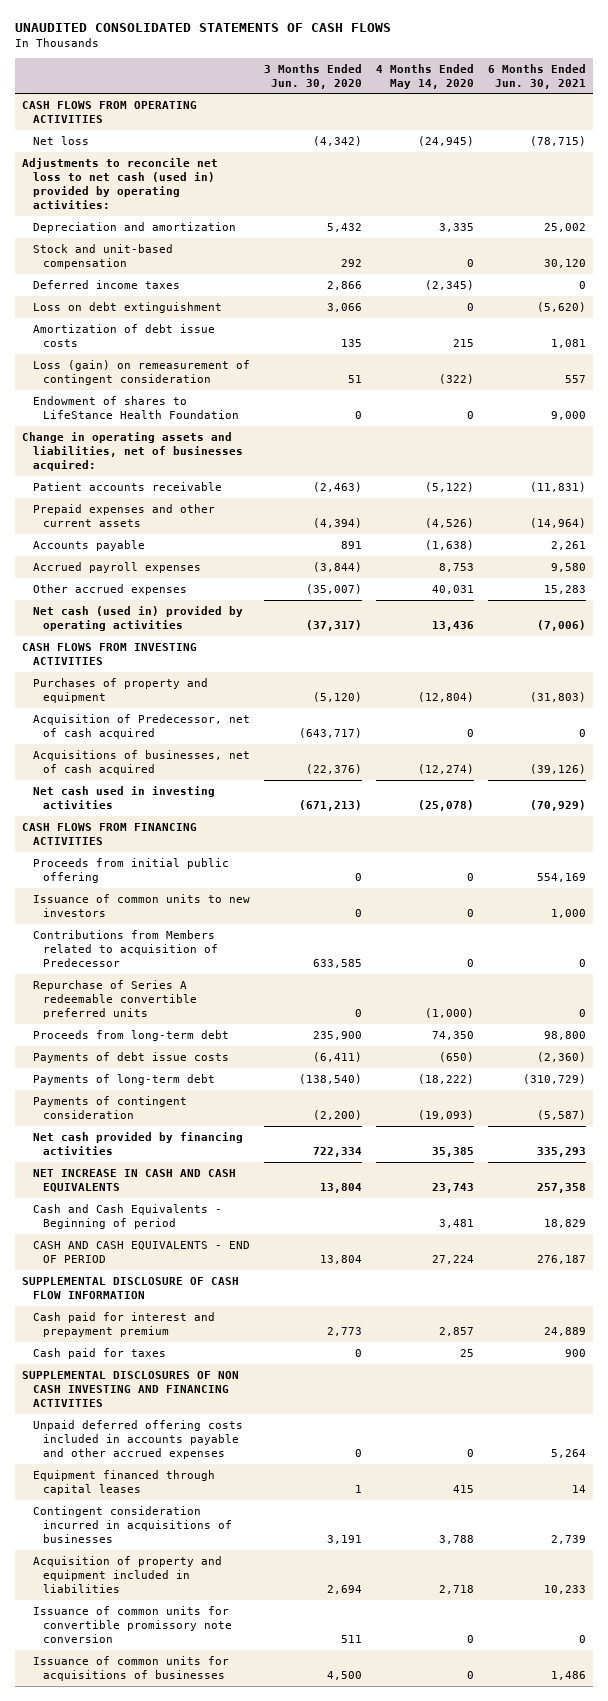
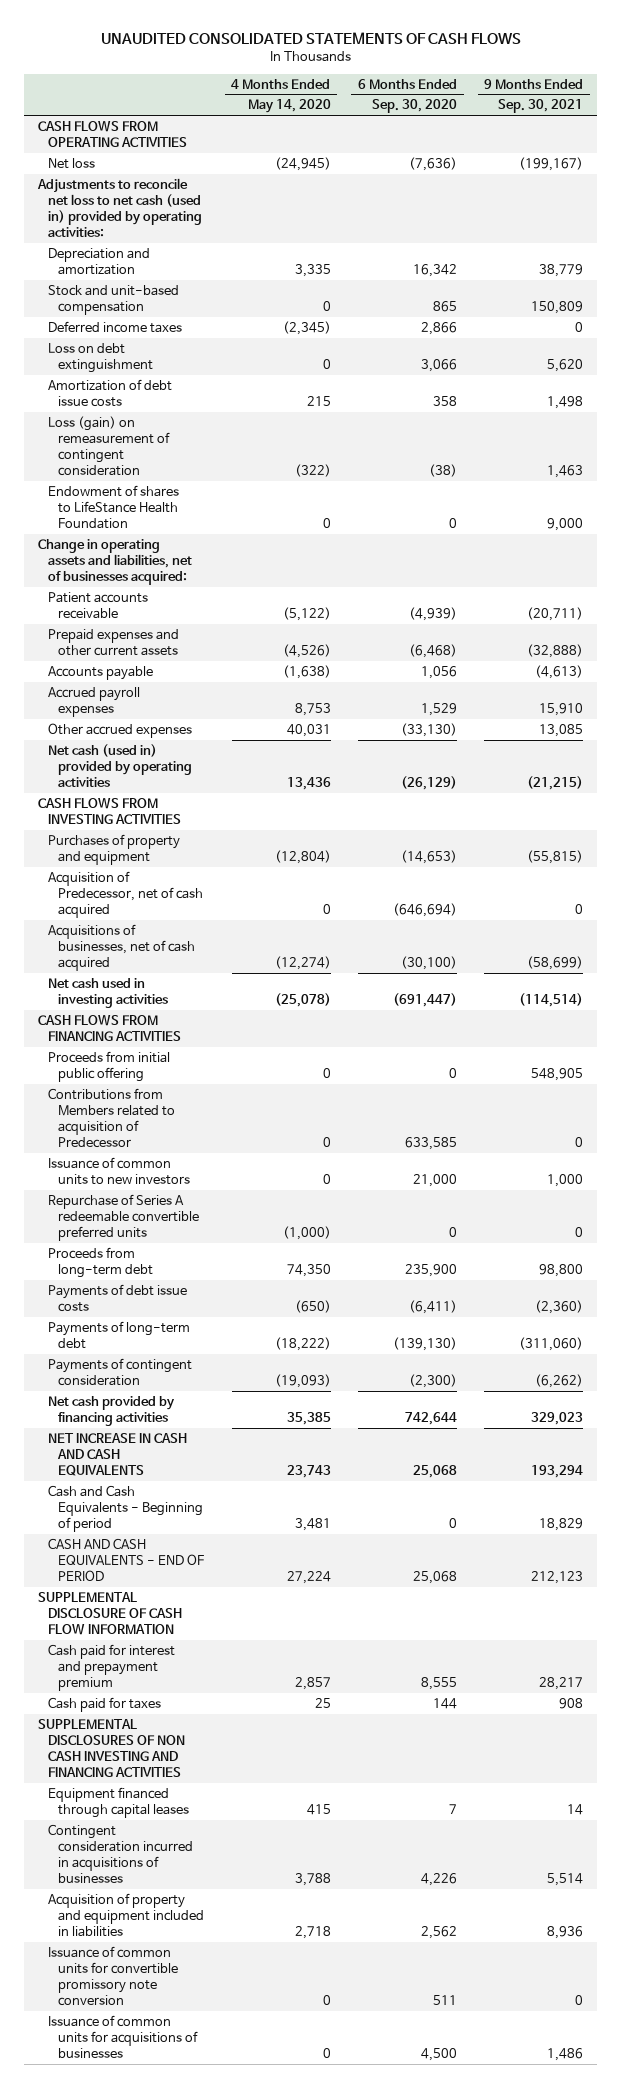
- | 3 Months Ended Jun. 30, 2020 | 4 Months Ended May 14, 2020 | 6 Months Ended Jun. 30, 2021
+ | 4 Months Ended May 14, 2020 | 6 Months Ended Sep. 30, 2020 | 9 Months Ended Sep. 30, 2021
moved down: Issuance of common units to new investors | 0 | 21,000 | 1,000
- Unpaid deferred offering costs included in accounts payable and other accrued expenses | 0 | 0 | 5,264

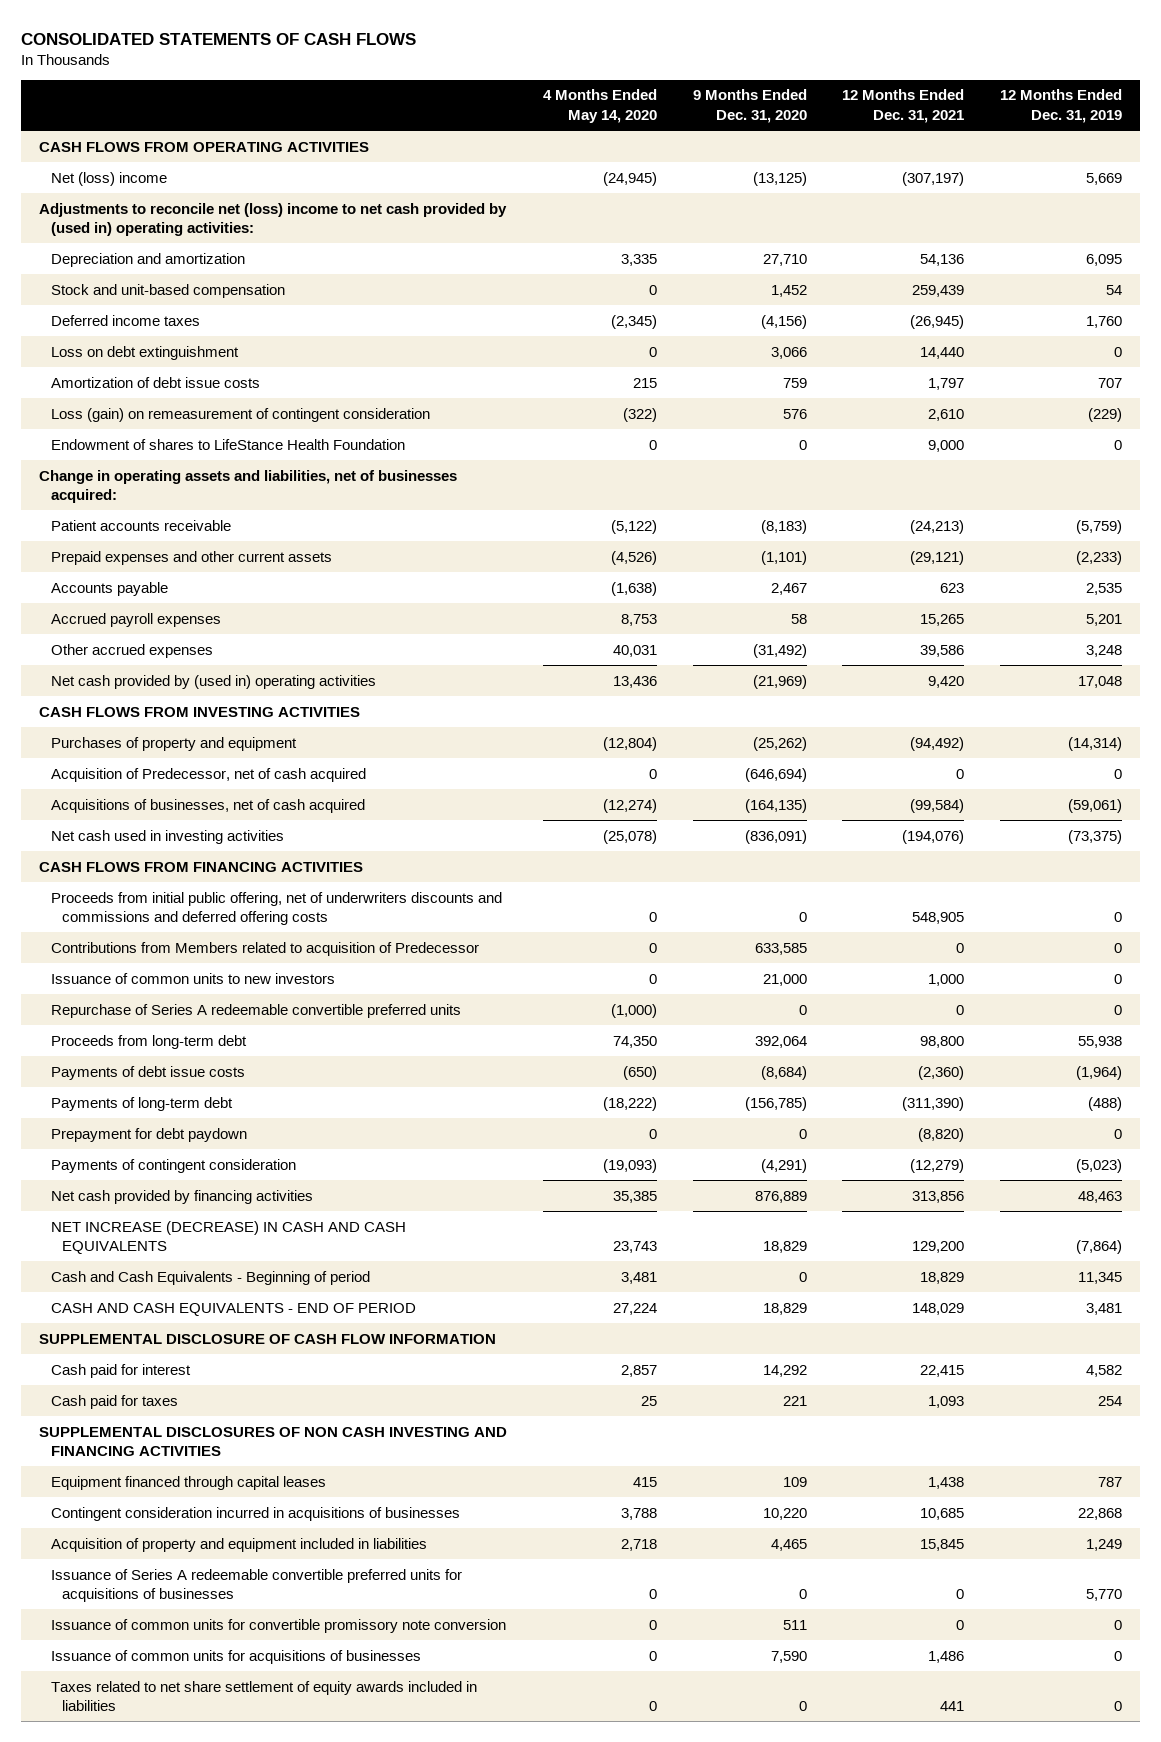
- UNAUDITED CONSOLIDATED STATEMENTS OF CASH FLOWS
+ CONSOLIDATED STATEMENTS OF CASH FLOWS
- | 4 Months Ended May 14, 2020 | 6 Months Ended Sep. 30, 2020 | 9 Months Ended Sep. 30, 2021
+ | 4 Months Ended May 14, 2020 | 9 Months Ended Dec. 31, 2020 | 12 Months Ended Dec. 31, 2021 | 12 Months Ended Dec. 31, 2019
- Net loss | (24,945) | (7,636) | (199,167)
- Adjustments to reconcile net loss to net cash (used in) provided by operating activities:
+ Net (loss) income | (24,945) | (13,125) | (307,197) | 5,669
+ Adjustments to reconcile net (loss) income to net cash provided by (used in) operating activities:
- Net cash (used in) provided by operating activities | 13,436 | (26,129) | (21,215)
+ Net cash provided by (used in) operating activities | 13,436 | (21,969) | 9,420 | 17,048
- Proceeds from initial public offering | 0 | 0 | 548,905
+ Proceeds from initial public offering, net of underwriters discounts and commissions and deferred offering costs | 0 | 0 | 548,905 | 0
+ Prepayment for debt paydown | 0 | 0 | (8,820) | 0
- NET INCREASE IN CASH AND CASH EQUIVALENTS | 23,743 | 25,068 | 193,294
+ NET INCREASE (DECREASE) IN CASH AND CASH EQUIVALENTS | 23,743 | 18,829 | 129,200 | (7,864)
- Cash paid for interest and prepayment premium | 2,857 | 8,555 | 28,217
+ Cash paid for interest | 2,857 | 14,292 | 22,415 | 4,582
+ Issuance of Series A redeemable convertible preferred units for acquisitions of businesses | 0 | 0 | 0 | 5,770
+ Taxes related to net share settlement of equity awards included in liabilities | 0 | 0 | 441 | 0

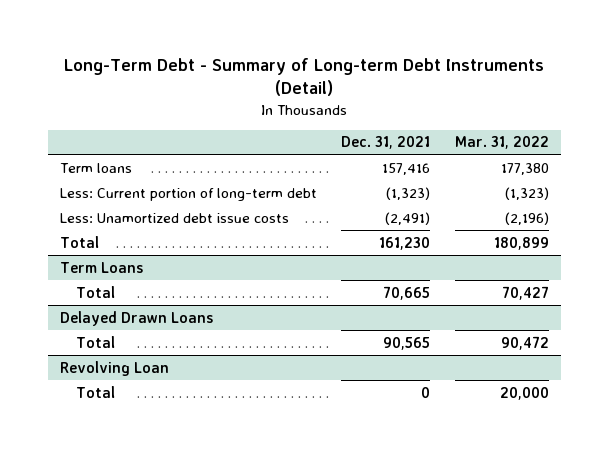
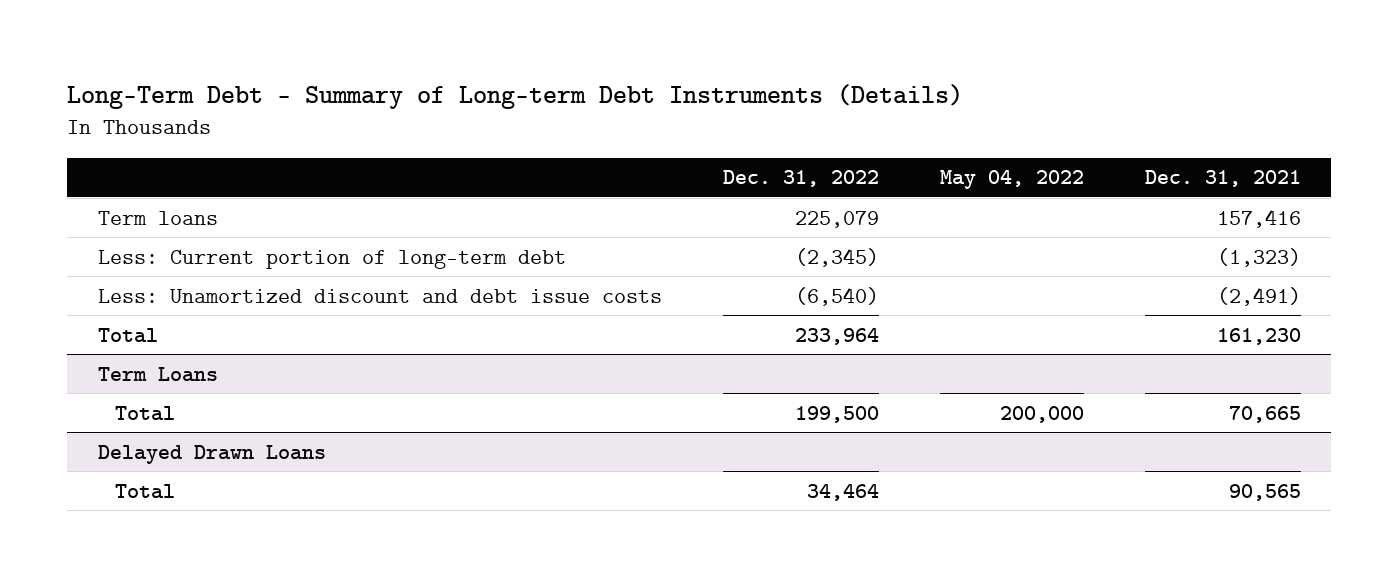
- Long-Term Debt - Summary of Long-term Debt Instruments (Detail)
+ Long-Term Debt - Summary of Long-term Debt Instruments (Details)
- | Dec. 31, 2021 | Mar. 31, 2022
+ | Dec. 31, 2022 | May 04, 2022 | Dec. 31, 2021
- Less: Unamortized debt issue costs | (2,491) | (2,196)
+ Less: Unamortized discount and debt issue costs | (6,540) | | (2,491)
- Revolving Loan
- Total | 0 | 20,000

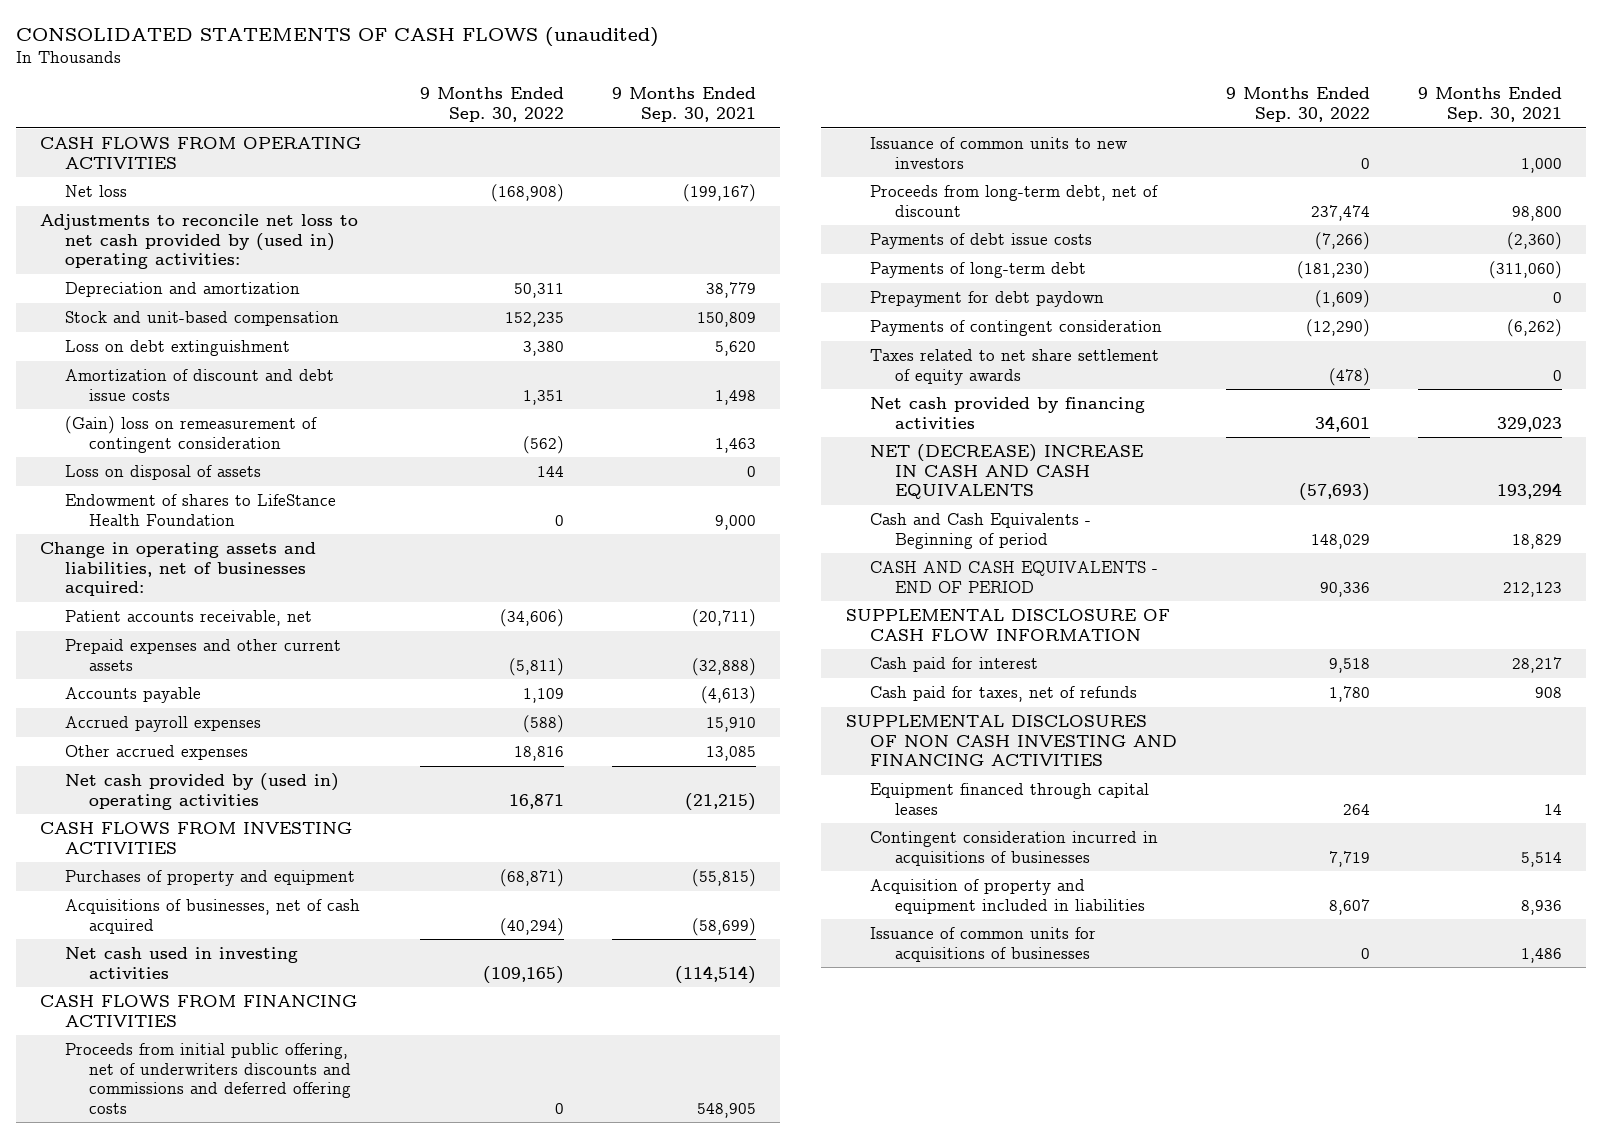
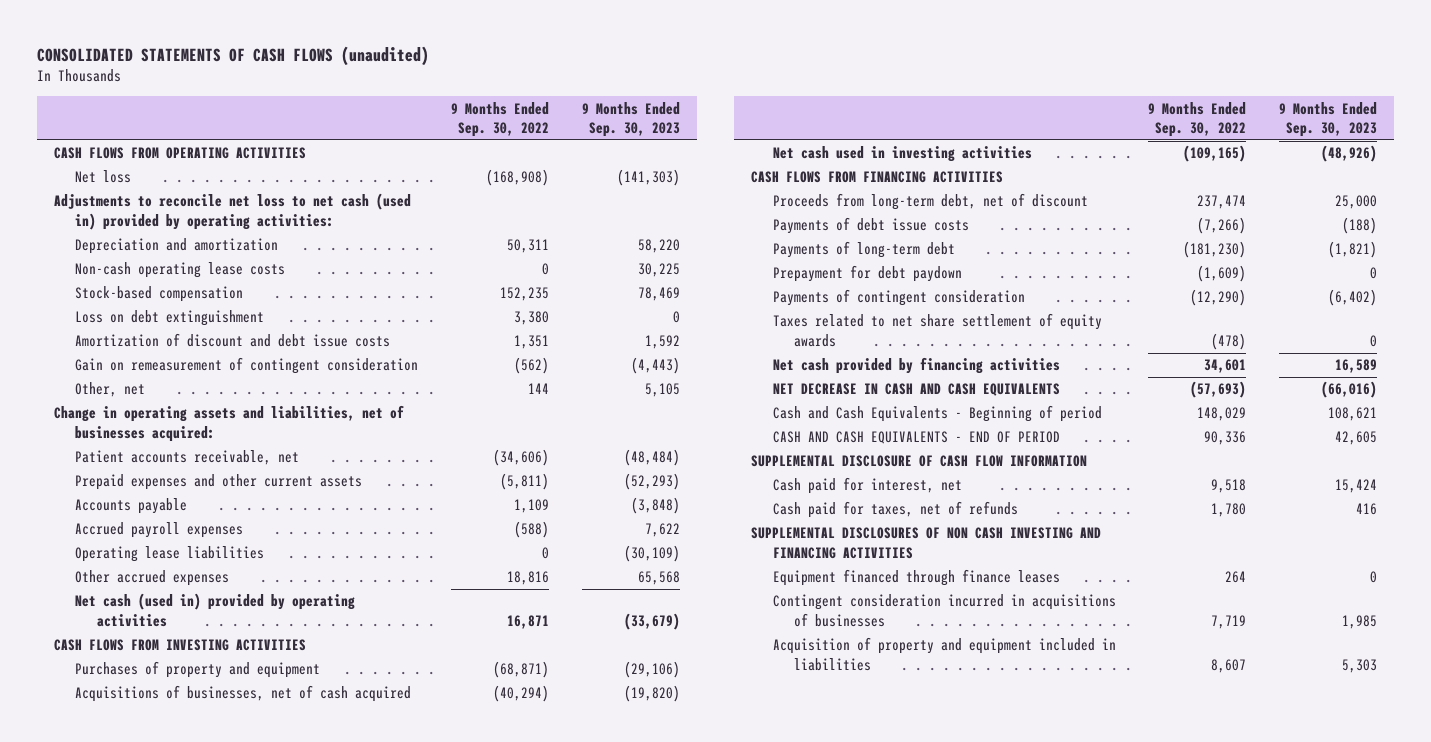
- | 9 Months Ended Sep. 30, 2022 | 9 Months Ended Sep. 30, 2021
+ | 9 Months Ended Sep. 30, 2022 | 9 Months Ended Sep. 30, 2023
- Adjustments to reconcile net loss to net cash provided by (used in) operating activities:
+ Adjustments to reconcile net loss to net cash (used in) provided by operating activities:
- Stock and unit-based compensation | 152,235 | 150,809
+ Non-cash operating lease costs | 0 | 30,225
+ Stock-based compensation | 152,235 | 78,469
- (Gain) loss on remeasurement of contingent consideration | (562) | 1,463
- Loss on disposal of assets | 144 | 0
- Endowment of shares to LifeStance Health Foundation | 0 | 9,000
+ Gain on remeasurement of contingent consideration | (562) | (4,443)
+ Other, net | 144 | 5,105
+ Operating lease liabilities | 0 | (30,109)
- Net cash provided by (used in) operating activities | 16,871 | (21,215)
+ Net cash (used in) provided by operating activities | 16,871 | (33,679)
- Proceeds from initial public offering, net of underwriters discounts and commissions and deferred offering costs | 0 | 548,905
- Issuance of common units to new investors | 0 | 1,000
- NET (DECREASE) INCREASE IN CASH AND CASH EQUIVALENTS | (57,693) | 193,294
+ NET DECREASE IN CASH AND CASH EQUIVALENTS | (57,693) | (66,016)
- Cash paid for interest | 9,518 | 28,217
+ Cash paid for interest, net | 9,518 | 15,424
- Equipment financed through capital leases | 264 | 14
+ Equipment financed through finance leases | 264 | 0
- Issuance of common units for acquisitions of businesses | 0 | 1,486

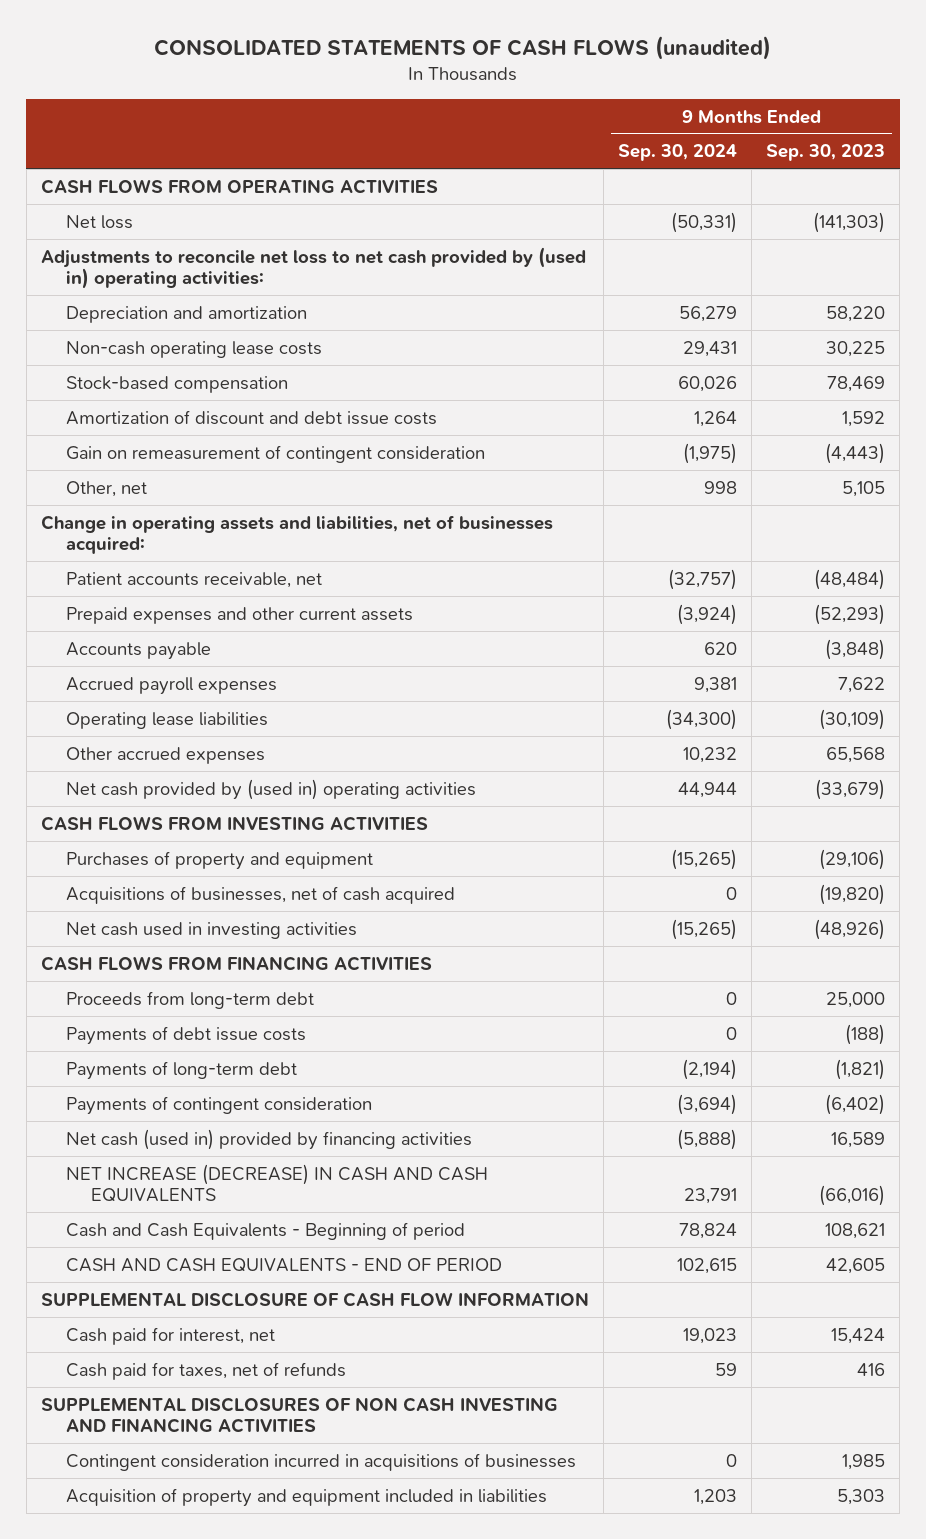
- | 9 Months Ended Sep. 30, 2022 | 9 Months Ended Sep. 30, 2023
+ | 9 Months Ended Sep. 30, 2024 | 9 Months Ended Sep. 30, 2023
- Adjustments to reconcile net loss to net cash (used in) provided by operating activities:
+ Adjustments to reconcile net loss to net cash provided by (used in) operating activities:
- Loss on debt extinguishment | 3,380 | 0
- Net cash (used in) provided by operating activities | 16,871 | (33,679)
+ Net cash provided by (used in) operating activities | 44,944 | (33,679)
- Proceeds from long-term debt, net of discount | 237,474 | 25,000
+ Proceeds from long-term debt | 0 | 25,000
- Prepayment for debt paydown | (1,609) | 0
- Taxes related to net share settlement of equity awards | (478) | 0
- Net cash provided by financing activities | 34,601 | 16,589
- NET DECREASE IN CASH AND CASH EQUIVALENTS | (57,693) | (66,016)
+ Net cash (used in) provided by financing activities | (5,888) | 16,589
+ NET INCREASE (DECREASE) IN CASH AND CASH EQUIVALENTS | 23,791 | (66,016)
- Equipment financed through finance leases | 264 | 0

